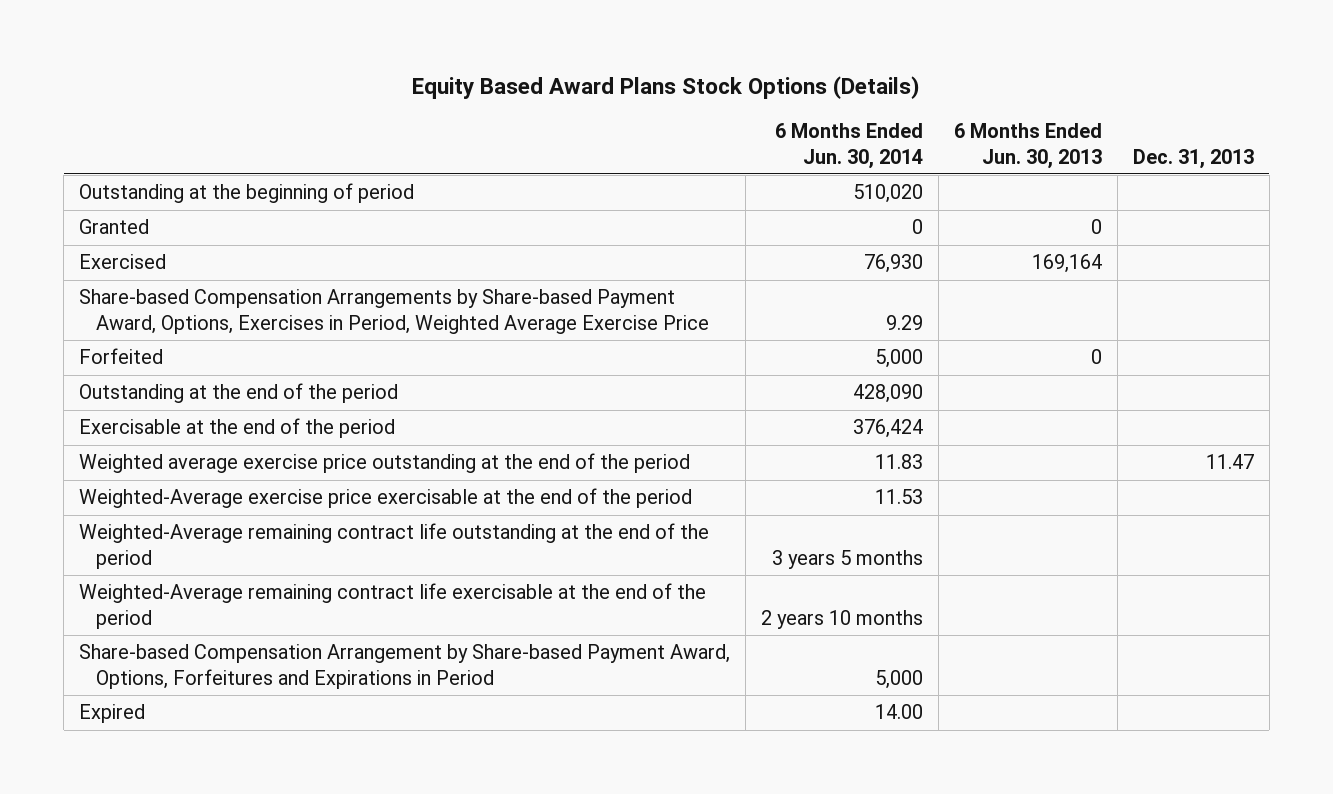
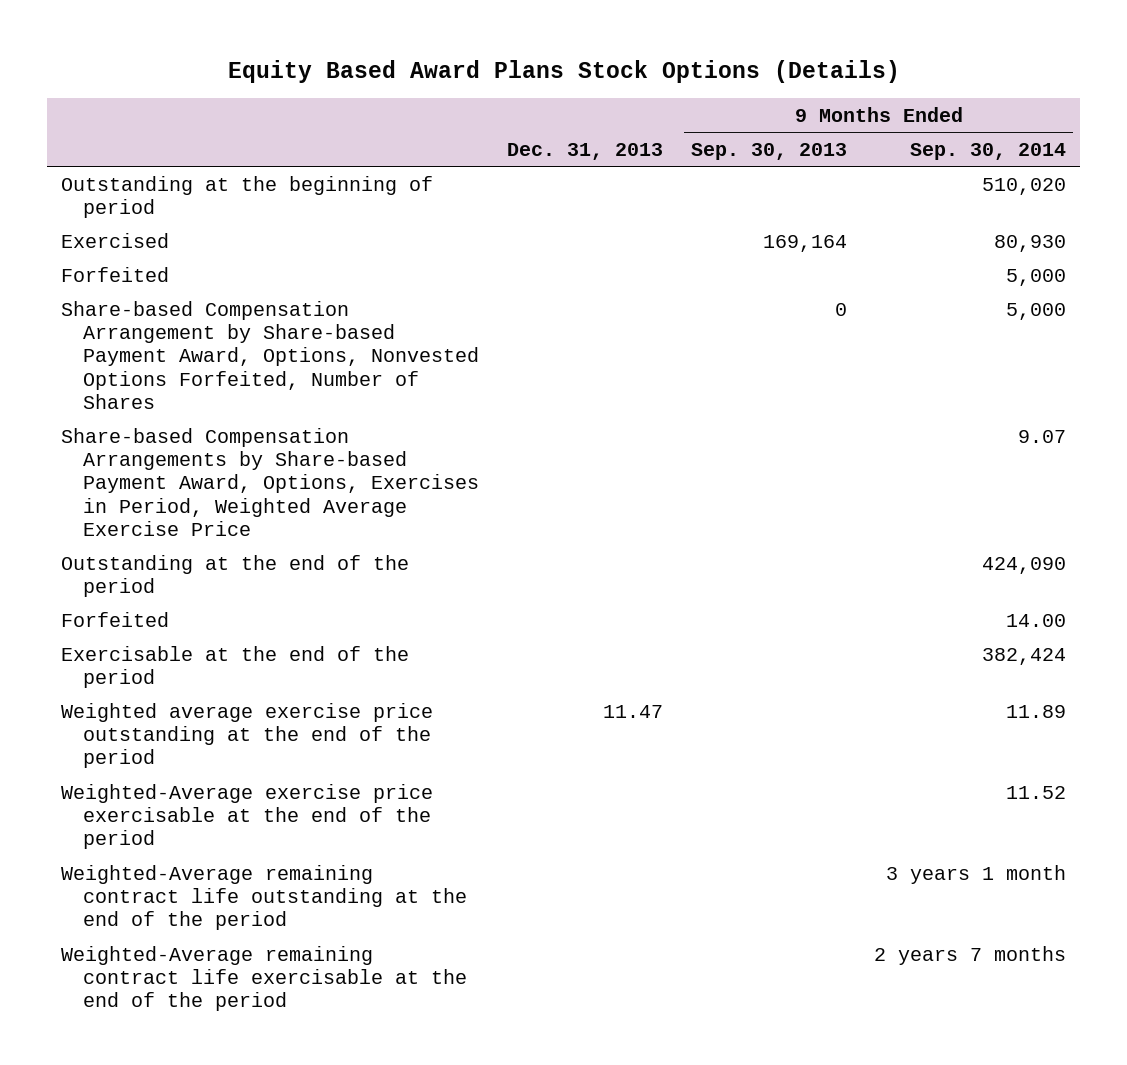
- | 6 Months Ended Jun. 30, 2014 | 6 Months Ended Jun. 30, 2013 | Dec. 31, 2013
+ | Dec. 31, 2013 | 9 Months Ended Sep. 30, 2013 | 9 Months Ended Sep. 30, 2014
- Granted | 0 | 0 |
+ Share-based Compensation Arrangement by Share-based Payment Award, Options, Nonvested Options Forfeited, Number of Shares | | 0 | 5,000
moved down: Share-based Compensation Arrangements by Share-based Payment Award, Options, Exercises in Period, Weighted Average Exercise Price | | | 9.07
+ Forfeited | | | 14.00
- Share-based Compensation Arrangement by Share-based Payment Award, Options, Forfeitures and Expirations in Period | 5,000 | |
- Expired | 14.00 | |

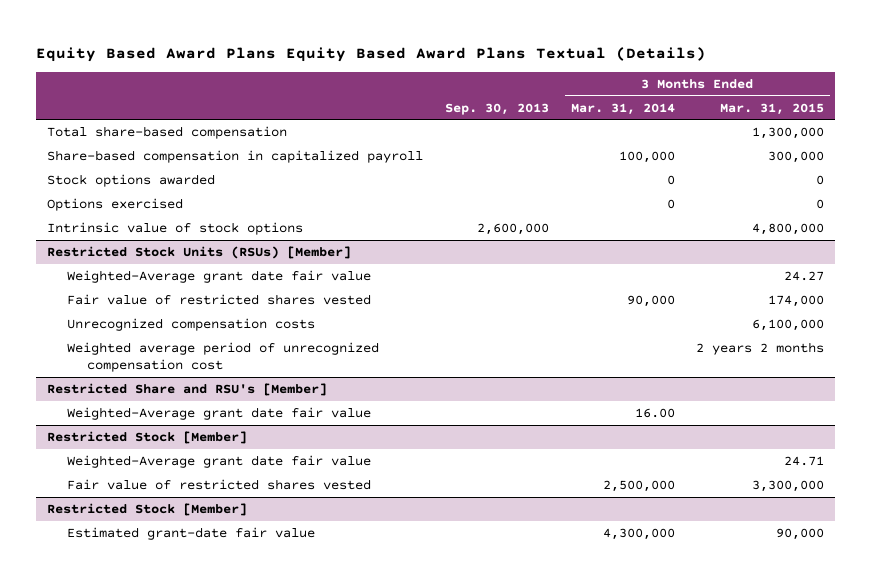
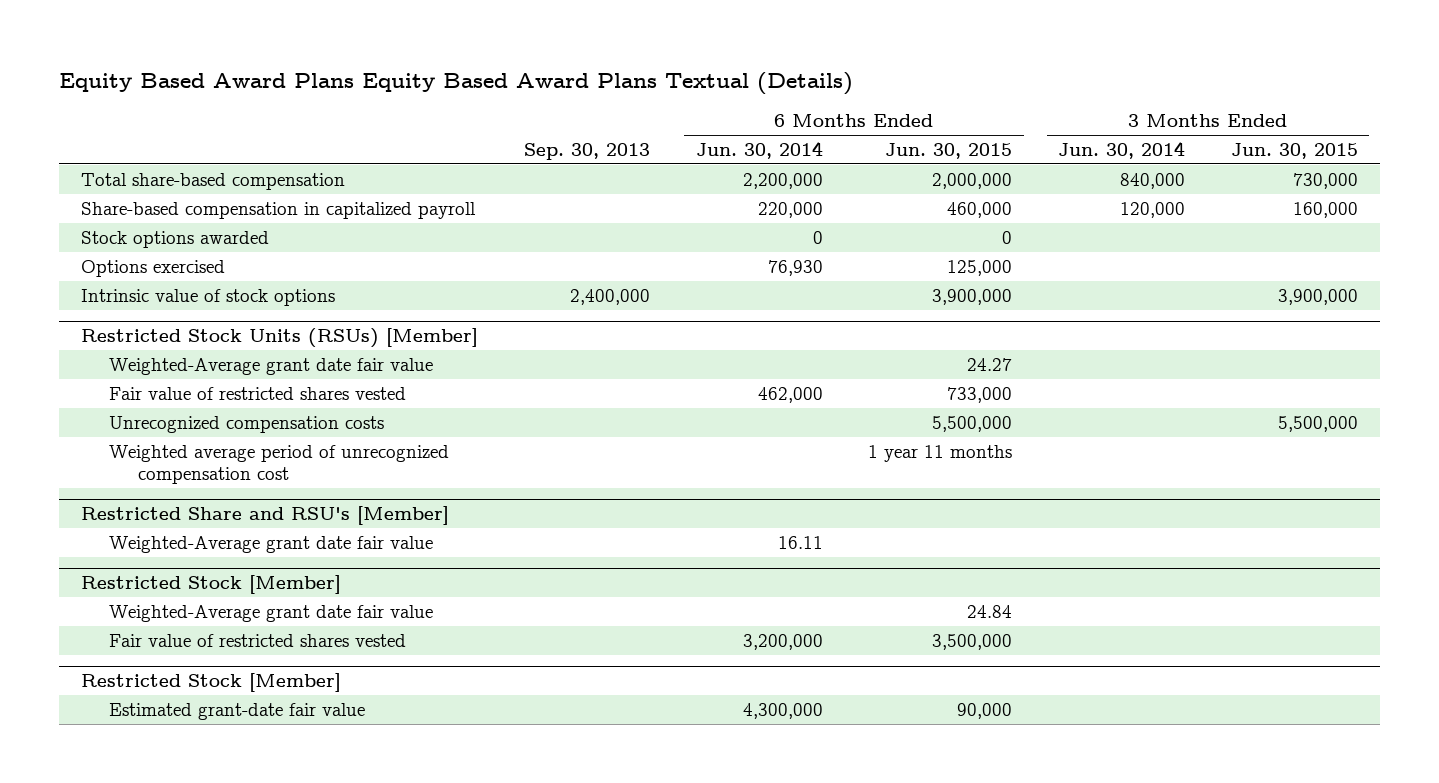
- | Sep. 30, 2013 | 3 Months Ended Mar. 31, 2014 | 3 Months Ended Mar. 31, 2015
+ | Sep. 30, 2013 | 6 Months Ended Jun. 30, 2014 | 6 Months Ended Jun. 30, 2015 | 3 Months Ended Jun. 30, 2014 | 3 Months Ended Jun. 30, 2015
- Intrinsic value of stock options | 2,600,000 | | 4,800,000
+ Intrinsic value of stock options | 2,400,000 | | 3,900,000 | | 3,900,000

